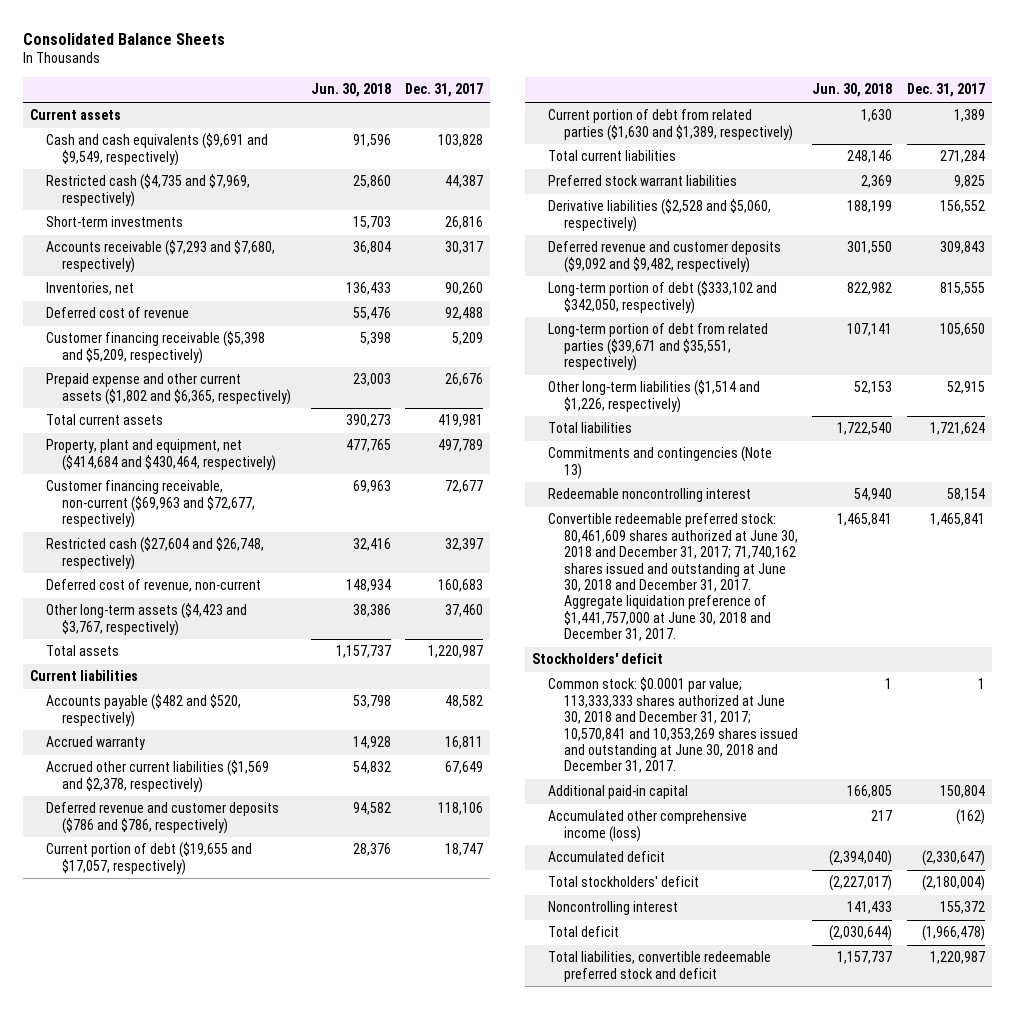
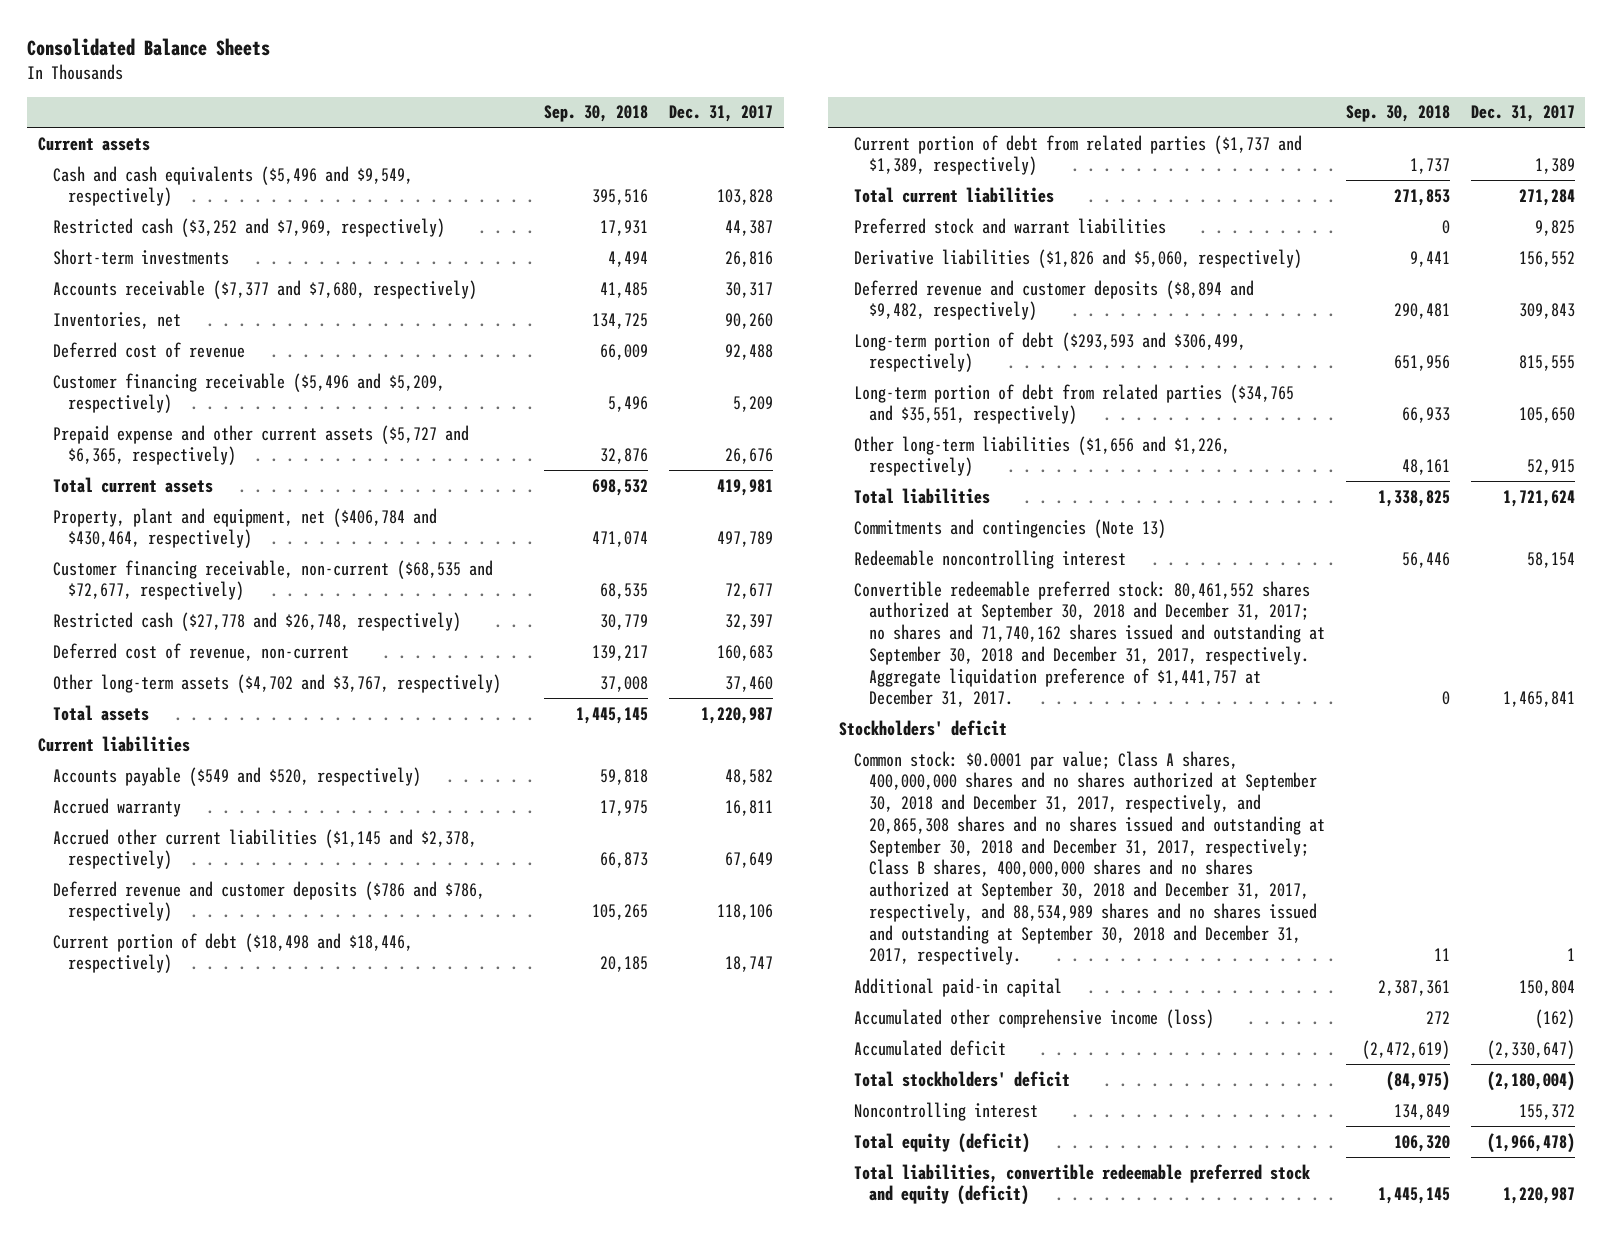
- | Jun. 30, 2018 | Dec. 31, 2017
+ | Sep. 30, 2018 | Dec. 31, 2017
- Cash and cash equivalents ($9,691 and $9,549, respectively) | 91,596 | 103,828
- Restricted cash ($4,735 and $7,969, respectively) | 25,860 | 44,387
+ Cash and cash equivalents ($5,496 and $9,549, respectively) | 395,516 | 103,828
+ Restricted cash ($3,252 and $7,969, respectively) | 17,931 | 44,387
- Accounts receivable ($7,293 and $7,680, respectively) | 36,804 | 30,317
+ Accounts receivable ($7,377 and $7,680, respectively) | 41,485 | 30,317
- Customer financing receivable ($5,398 and $5,209, respectively) | 5,398 | 5,209
- Prepaid expense and other current assets ($1,802 and $6,365, respectively) | 23,003 | 26,676
+ Customer financing receivable ($5,496 and $5,209, respectively) | 5,496 | 5,209
+ Prepaid expense and other current assets ($5,727 and $6,365, respectively) | 32,876 | 26,676
- Property, plant and equipment, net ($414,684 and $430,464, respectively) | 477,765 | 497,789
- Customer financing receivable, non-current ($69,963 and $72,677, respectively) | 69,963 | 72,677
- Restricted cash ($27,604 and $26,748, respectively) | 32,416 | 32,397
+ Property, plant and equipment, net ($406,784 and $430,464, respectively) | 471,074 | 497,789
+ Customer financing receivable, non-current ($68,535 and $72,677, respectively) | 68,535 | 72,677
+ Restricted cash ($27,778 and $26,748, respectively) | 30,779 | 32,397
- Other long-term assets ($4,423 and $3,767, respectively) | 38,386 | 37,460
+ Other long-term assets ($4,702 and $3,767, respectively) | 37,008 | 37,460
- Accounts payable ($482 and $520, respectively) | 53,798 | 48,582
+ Accounts payable ($549 and $520, respectively) | 59,818 | 48,582
- Accrued other current liabilities ($1,569 and $2,378, respectively) | 54,832 | 67,649
+ Accrued other current liabilities ($1,145 and $2,378, respectively) | 66,873 | 67,649
- Current portion of debt ($19,655 and $17,057, respectively) | 28,376 | 18,747
- Current portion of debt from related parties ($1,630 and $1,389, respectively) | 1,630 | 1,389
+ Current portion of debt ($18,498 and $18,446, respectively) | 20,185 | 18,747
+ Current portion of debt from related parties ($1,737 and $1,389, respectively) | 1,737 | 1,389
- Preferred stock warrant liabilities | 2,369 | 9,825
- Derivative liabilities ($2,528 and $5,060, respectively) | 188,199 | 156,552
- Deferred revenue and customer deposits ($9,092 and $9,482, respectively) | 301,550 | 309,843
- Long-term portion of debt ($333,102 and $342,050, respectively) | 822,982 | 815,555
- Long-term portion of debt from related parties ($39,671 and $35,551, respectively) | 107,141 | 105,650
- Other long-term liabilities ($1,514 and $1,226, respectively) | 52,153 | 52,915
+ Preferred stock and warrant liabilities | 0 | 9,825
+ Derivative liabilities ($1,826 and $5,060, respectively) | 9,441 | 156,552
+ Deferred revenue and customer deposits ($8,894 and $9,482, respectively) | 290,481 | 309,843
+ Long-term portion of debt ($293,593 and $306,499, respectively) | 651,956 | 815,555
+ Long-term portion of debt from related parties ($34,765 and $35,551, respectively) | 66,933 | 105,650
+ Other long-term liabilities ($1,656 and $1,226, respectively) | 48,161 | 52,915
- Convertible redeemable preferred stock: 80,461,609 shares authorized at June 30, 2018 and December 31, 2017; 71,740,162 shares issued and outstanding at June 30, 2018 and December 31, 2017. Aggregate liquidation preference of $1,441,757,000 at June 30, 2018 and December 31, 2017. | 1,465,841 | 1,465,841
+ Convertible redeemable preferred stock: 80,461,552 shares authorized at September 30, 2018 and December 31, 2017; no shares and 71,740,162 shares issued and outstanding at September 30, 2018 and December 31, 2017, respectively. Aggregate liquidation preference of $1,441,757 at December 31, 2017. | 0 | 1,465,841
- Common stock: $0.0001 par value; 113,333,333 shares authorized at June 30, 2018 and December 31, 2017; 10,570,841 and 10,353,269 shares issued and outstanding at June 30, 2018 and December 31, 2017. | 1 | 1
+ Common stock: $0.0001 par value; Class A shares, 400,000,000 shares and no shares authorized at September 30, 2018 and December 31, 2017, respectively, and 20,865,308 shares and no shares issued and outstanding at September 30, 2018 and December 31, 2017, respectively; Class B shares, 400,000,000 shares and no shares authorized at September 30, 2018 and December 31, 2017, respectively, and 88,534,989 shares and no shares issued and outstanding at September 30, 2018 and December 31, 2017, respectively. | 11 | 1
- Total deficit | (2,030,644) | (1,966,478)
- Total liabilities, convertible redeemable preferred stock and deficit | 1,157,737 | 1,220,987
+ Total equity (deficit) | 106,320 | (1,966,478)
+ Total liabilities, convertible redeemable preferred stock and equity (deficit) | 1,445,145 | 1,220,987

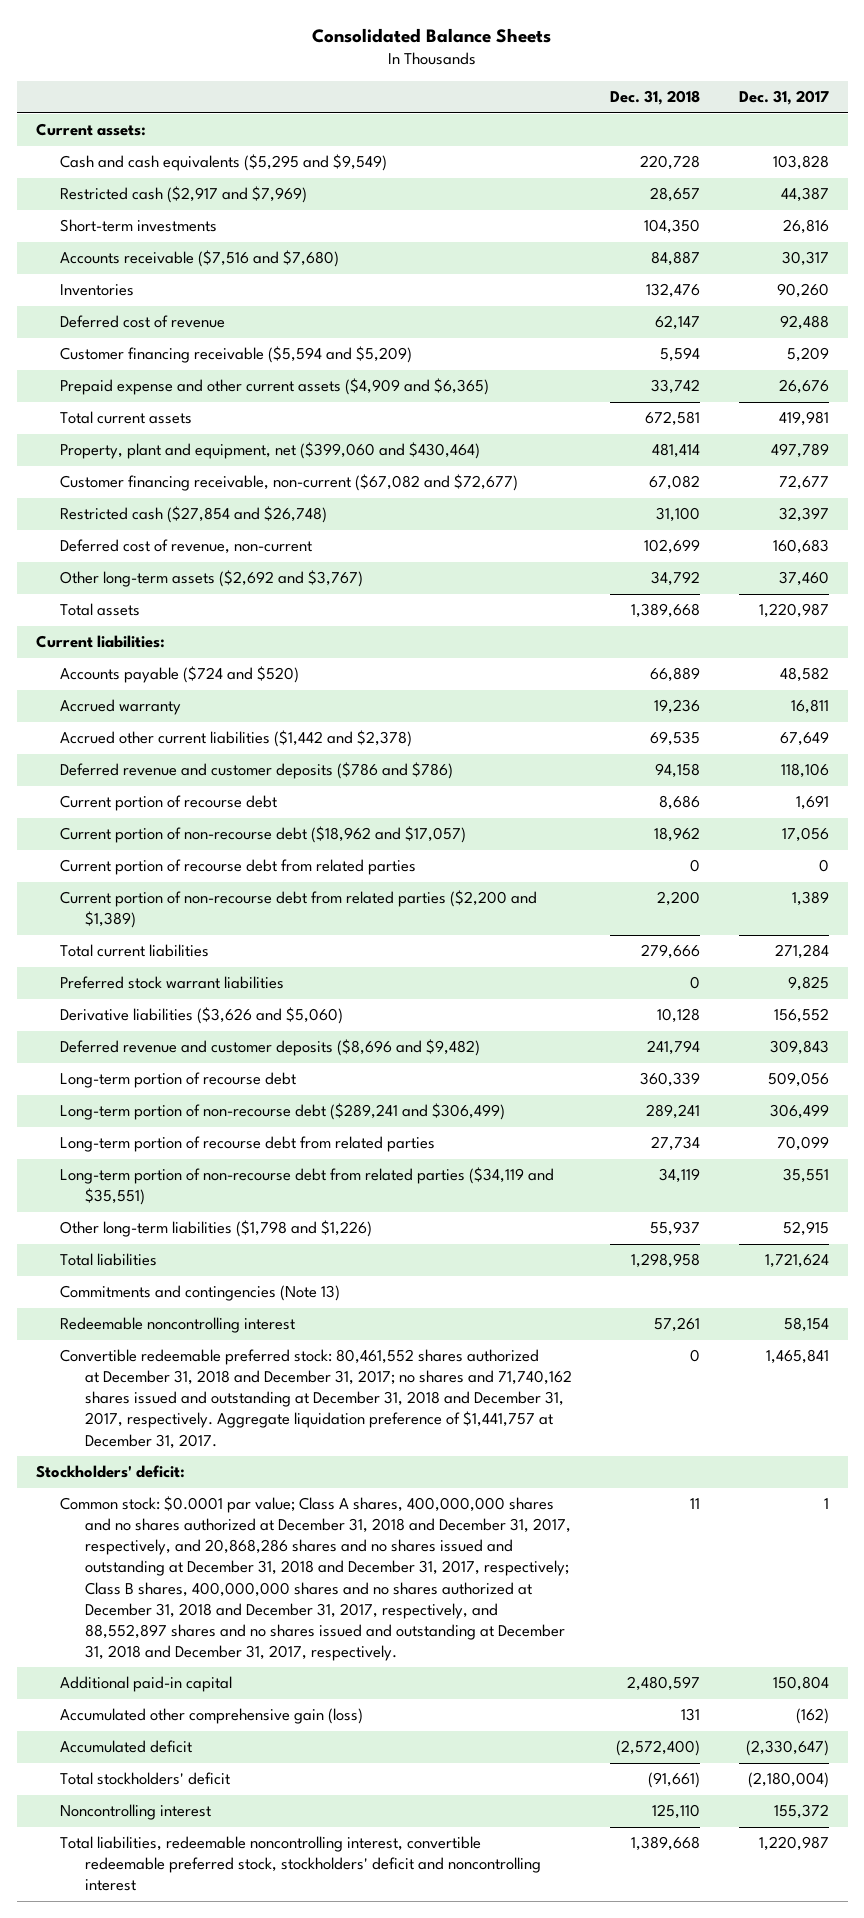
- | Sep. 30, 2018 | Dec. 31, 2017
+ | Dec. 31, 2018 | Dec. 31, 2017
- Current assets
- Cash and cash equivalents ($5,496 and $9,549, respectively) | 395,516 | 103,828
- Restricted cash ($3,252 and $7,969, respectively) | 17,931 | 44,387
+ Current assets:
+ Cash and cash equivalents ($5,295 and $9,549) | 220,728 | 103,828
+ Restricted cash ($2,917 and $7,969) | 28,657 | 44,387
- Accounts receivable ($7,377 and $7,680, respectively) | 41,485 | 30,317
- Inventories, net | 134,725 | 90,260
+ Accounts receivable ($7,516 and $7,680) | 84,887 | 30,317
+ Inventories | 132,476 | 90,260
- Customer financing receivable ($5,496 and $5,209, respectively) | 5,496 | 5,209
- Prepaid expense and other current assets ($5,727 and $6,365, respectively) | 32,876 | 26,676
+ Customer financing receivable ($5,594 and $5,209) | 5,594 | 5,209
+ Prepaid expense and other current assets ($4,909 and $6,365) | 33,742 | 26,676
- Property, plant and equipment, net ($406,784 and $430,464, respectively) | 471,074 | 497,789
- Customer financing receivable, non-current ($68,535 and $72,677, respectively) | 68,535 | 72,677
- Restricted cash ($27,778 and $26,748, respectively) | 30,779 | 32,397
+ Property, plant and equipment, net ($399,060 and $430,464) | 481,414 | 497,789
+ Customer financing receivable, non-current ($67,082 and $72,677) | 67,082 | 72,677
+ Restricted cash ($27,854 and $26,748) | 31,100 | 32,397
- Other long-term assets ($4,702 and $3,767, respectively) | 37,008 | 37,460
+ Other long-term assets ($2,692 and $3,767) | 34,792 | 37,460
- Current liabilities
- Accounts payable ($549 and $520, respectively) | 59,818 | 48,582
+ Current liabilities:
+ Accounts payable ($724 and $520) | 66,889 | 48,582
- Accrued other current liabilities ($1,145 and $2,378, respectively) | 66,873 | 67,649
- Deferred revenue and customer deposits ($786 and $786, respectively) | 105,265 | 118,106
- Current portion of debt ($18,498 and $18,446, respectively) | 20,185 | 18,747
- Current portion of debt from related parties ($1,737 and $1,389, respectively) | 1,737 | 1,389
+ Accrued other current liabilities ($1,442 and $2,378) | 69,535 | 67,649
+ Deferred revenue and customer deposits ($786 and $786) | 94,158 | 118,106
+ Current portion of recourse debt | 8,686 | 1,691
+ Current portion of non-recourse debt ($18,962 and $17,057) | 18,962 | 17,056
+ Current portion of recourse debt from related parties | 0 | 0
+ Current portion of non-recourse debt from related parties ($2,200 and $1,389) | 2,200 | 1,389
- Preferred stock and warrant liabilities | 0 | 9,825
- Derivative liabilities ($1,826 and $5,060, respectively) | 9,441 | 156,552
- Deferred revenue and customer deposits ($8,894 and $9,482, respectively) | 290,481 | 309,843
- Long-term portion of debt ($293,593 and $306,499, respectively) | 651,956 | 815,555
- Long-term portion of debt from related parties ($34,765 and $35,551, respectively) | 66,933 | 105,650
- Other long-term liabilities ($1,656 and $1,226, respectively) | 48,161 | 52,915
+ Preferred stock warrant liabilities | 0 | 9,825
+ Derivative liabilities ($3,626 and $5,060) | 10,128 | 156,552
+ Deferred revenue and customer deposits ($8,696 and $9,482) | 241,794 | 309,843
+ Long-term portion of recourse debt | 360,339 | 509,056
+ Long-term portion of non-recourse debt ($289,241 and $306,499) | 289,241 | 306,499
+ Long-term portion of recourse debt from related parties | 27,734 | 70,099
+ Long-term portion of non-recourse debt from related parties ($34,119 and $35,551) | 34,119 | 35,551
+ Other long-term liabilities ($1,798 and $1,226) | 55,937 | 52,915
- Convertible redeemable preferred stock: 80,461,552 shares authorized at September 30, 2018 and December 31, 2017; no shares and 71,740,162 shares issued and outstanding at September 30, 2018 and December 31, 2017, respectively. Aggregate liquidation preference of $1,441,757 at December 31, 2017. | 0 | 1,465,841
- Stockholders' deficit
- Common stock: $0.0001 par value; Class A shares, 400,000,000 shares and no shares authorized at September 30, 2018 and December 31, 2017, respectively, and 20,865,308 shares and no shares issued and outstanding at September 30, 2018 and December 31, 2017, respectively; Class B shares, 400,000,000 shares and no shares authorized at September 30, 2018 and December 31, 2017, respectively, and 88,534,989 shares and no shares issued and outstanding at September 30, 2018 and December 31, 2017, respectively. | 11 | 1
+ Convertible redeemable preferred stock: 80,461,552 shares authorized at December 31, 2018 and December 31, 2017; no shares and 71,740,162 shares issued and outstanding at December 31, 2018 and December 31, 2017, respectively. Aggregate liquidation preference of $1,441,757 at December 31, 2017. | 0 | 1,465,841
+ Stockholders' deficit:
+ Common stock: $0.0001 par value; Class A shares, 400,000,000 shares and no shares authorized at December 31, 2018 and December 31, 2017, respectively, and 20,868,286 shares and no shares issued and outstanding at December 31, 2018 and December 31, 2017, respectively; Class B shares, 400,000,000 shares and no shares authorized at December 31, 2018 and December 31, 2017, respectively, and 88,552,897 shares and no shares issued and outstanding at December 31, 2018 and December 31, 2017, respectively. | 11 | 1
- Accumulated other comprehensive income (loss) | 272 | (162)
+ Accumulated other comprehensive gain (loss) | 131 | (162)
- Total equity (deficit) | 106,320 | (1,966,478)
- Total liabilities, convertible redeemable preferred stock and equity (deficit) | 1,445,145 | 1,220,987
+ Total liabilities, redeemable noncontrolling interest, convertible redeemable preferred stock, stockholders' deficit and noncontrolling interest | 1,389,668 | 1,220,987

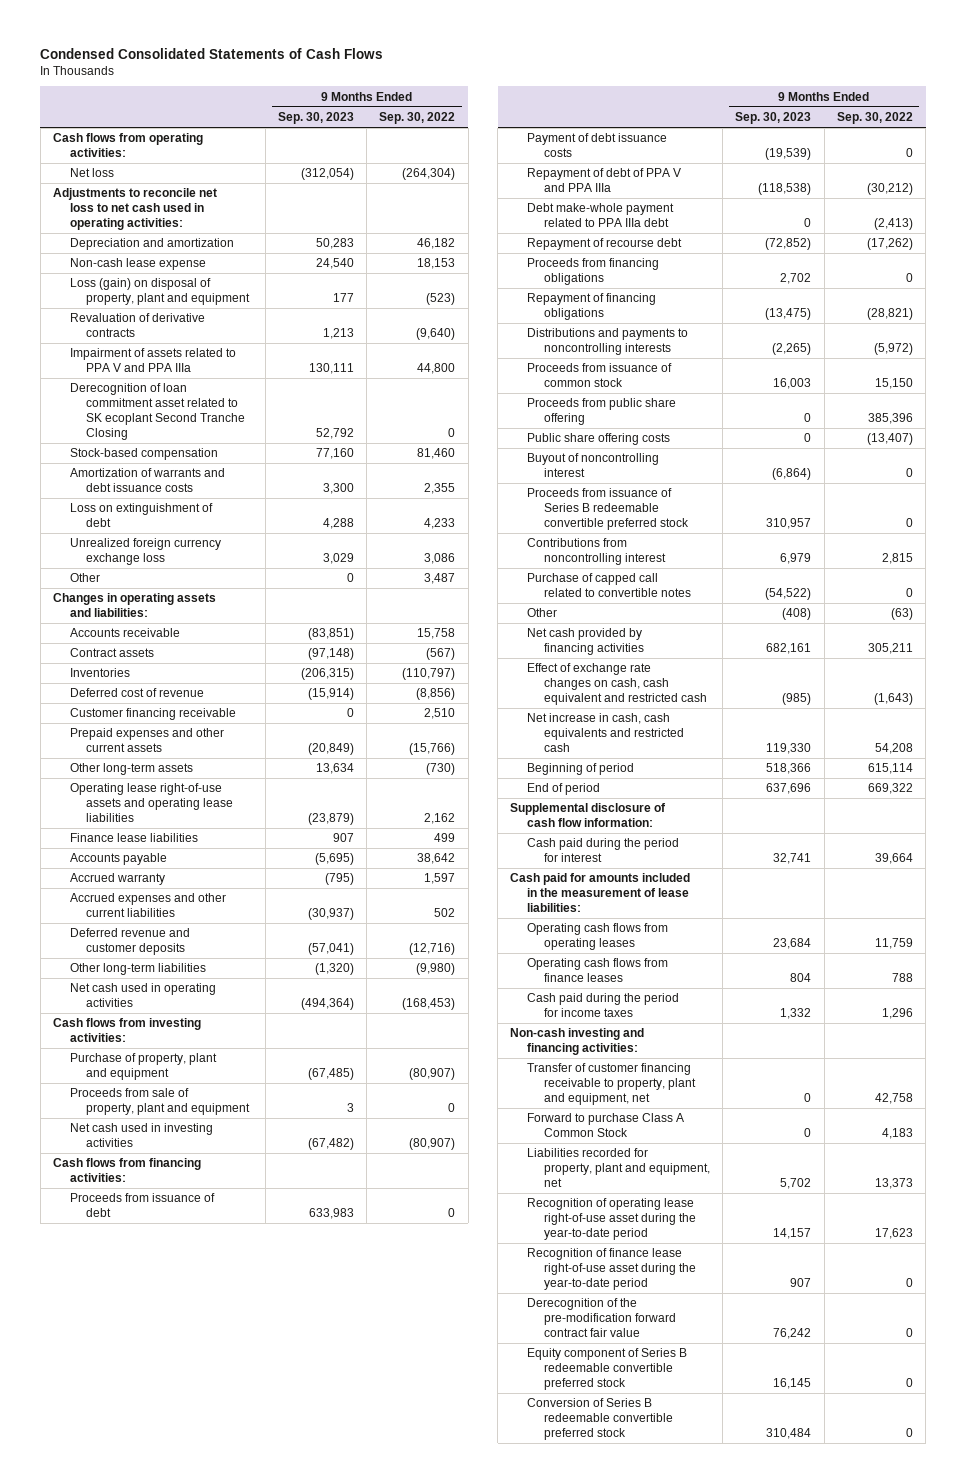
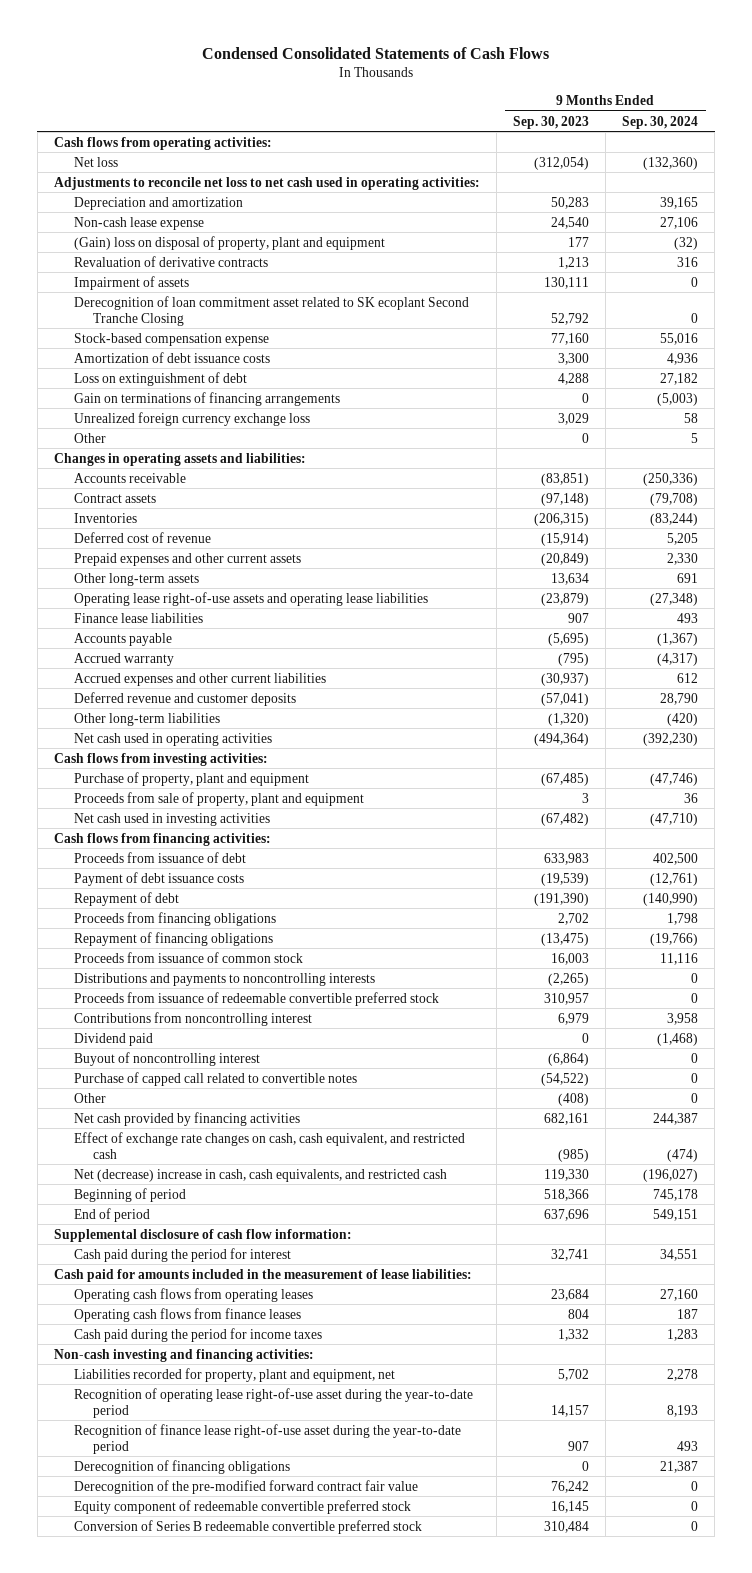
- | 9 Months Ended Sep. 30, 2023 | 9 Months Ended Sep. 30, 2022
+ | 9 Months Ended Sep. 30, 2023 | 9 Months Ended Sep. 30, 2024
- Loss (gain) on disposal of property, plant and equipment | 177 | (523)
+ (Gain) loss on disposal of property, plant and equipment | 177 | (32)
- Impairment of assets related to PPA V and PPA IIIa | 130,111 | 44,800
+ Impairment of assets | 130,111 | 0
- Stock-based compensation | 77,160 | 81,460
- Amortization of warrants and debt issuance costs | 3,300 | 2,355
+ Stock-based compensation expense | 77,160 | 55,016
+ Amortization of debt issuance costs | 3,300 | 4,936
+ Gain on terminations of financing arrangements | 0 | (5,003)
- Customer financing receivable | 0 | 2,510
- Repayment of debt of PPA V and PPA IIIa | (118,538) | (30,212)
- Debt make-whole payment related to PPA IIIa debt | 0 | (2,413)
- Repayment of recourse debt | (72,852) | (17,262)
+ Repayment of debt | (191,390) | (140,990)
- Proceeds from public share offering | 0 | 385,396
- Public share offering costs | 0 | (13,407)
- Proceeds from issuance of Series B redeemable convertible preferred stock | 310,957 | 0
moved down: Distributions and payments to noncontrolling interests | (2,265) | 0
+ Proceeds from issuance of redeemable convertible preferred stock | 310,957 | 0
+ Dividend paid | 0 | (1,468)
moved down: Buyout of noncontrolling interest | (6,864) | 0
- Effect of exchange rate changes on cash, cash equivalent and restricted cash | (985) | (1,643)
- Net increase in cash, cash equivalents and restricted cash | 119,330 | 54,208
+ Effect of exchange rate changes on cash, cash equivalent, and restricted cash | (985) | (474)
+ Net (decrease) increase in cash, cash equivalents, and restricted cash | 119,330 | (196,027)
- Transfer of customer financing receivable to property, plant and equipment, net | 0 | 42,758
- Forward to purchase Class A Common Stock | 0 | 4,183
- Derecognition of the pre-modification forward contract fair value | 76,242 | 0
- Equity component of Series B redeemable convertible preferred stock | 16,145 | 0
+ Derecognition of financing obligations | 0 | 21,387
+ Derecognition of the pre-modified forward contract fair value | 76,242 | 0
+ Equity component of redeemable convertible preferred stock | 16,145 | 0

